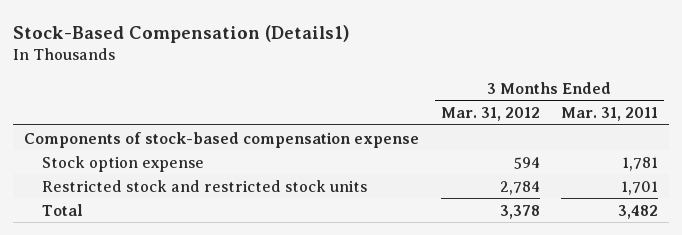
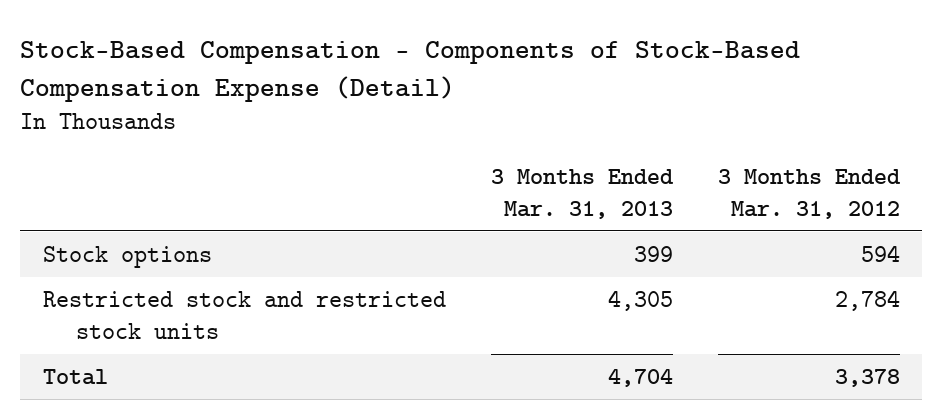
- Stock-Based Compensation (Details1)
+ Stock-Based Compensation - Components of Stock-Based Compensation Expense (Detail)
- | 3 Months Ended Mar. 31, 2012 | 3 Months Ended Mar. 31, 2011
+ | 3 Months Ended Mar. 31, 2013 | 3 Months Ended Mar. 31, 2012
- Components of stock-based compensation expense
- Stock option expense | 594 | 1,781
+ Stock options | 399 | 594

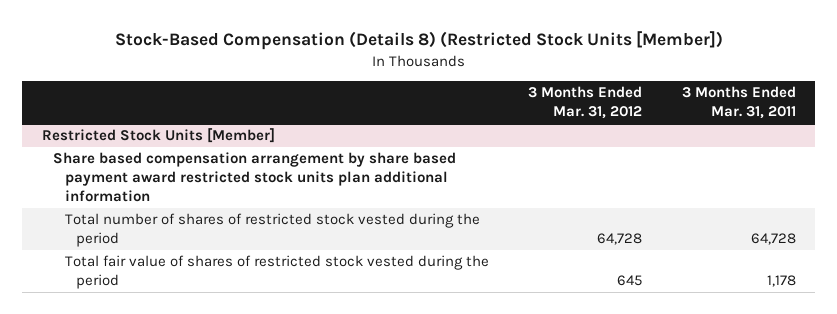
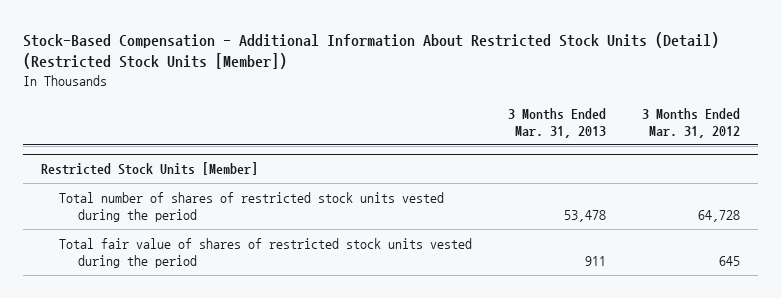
- Stock-Based Compensation (Details 8) (Restricted Stock Units [Member])
+ Stock-Based Compensation - Additional Information About Restricted Stock Units (Detail) (Restricted Stock Units [Member])
- | 3 Months Ended Mar. 31, 2012 | 3 Months Ended Mar. 31, 2011
+ | 3 Months Ended Mar. 31, 2013 | 3 Months Ended Mar. 31, 2012
@ Restricted Stock Units [Member]
- Share based compensation arrangement by share based payment award restricted stock units plan additional information
- Total number of shares of restricted stock vested during the period | 64,728 | 64,728
- Total fair value of shares of restricted stock vested during the period | 645 | 1,178
+ Total number of shares of restricted stock units vested during the period | 53,478 | 64,728
+ Total fair value of shares of restricted stock units vested during the period | 911 | 645

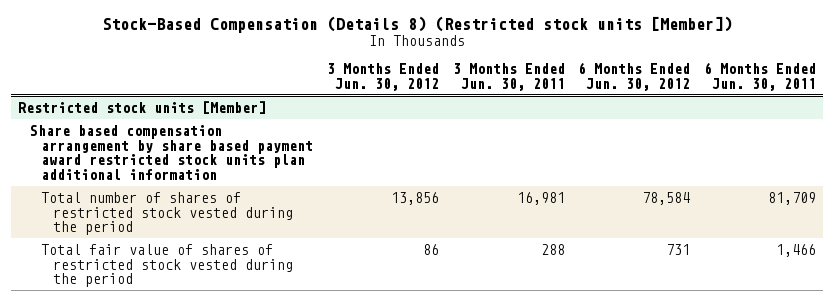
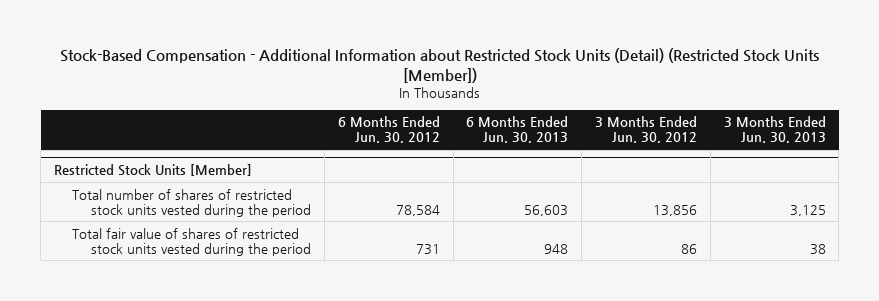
- Stock-Based Compensation (Details 8) (Restricted stock units [Member])
+ Stock-Based Compensation - Additional Information about Restricted Stock Units (Detail) (Restricted Stock Units [Member])
- | 3 Months Ended Jun. 30, 2012 | 3 Months Ended Jun. 30, 2011 | 6 Months Ended Jun. 30, 2012 | 6 Months Ended Jun. 30, 2011
+ | 6 Months Ended Jun. 30, 2012 | 6 Months Ended Jun. 30, 2013 | 3 Months Ended Jun. 30, 2012 | 3 Months Ended Jun. 30, 2013
- Restricted stock units [Member]
- Share based compensation arrangement by share based payment award restricted stock units plan additional information
- Total number of shares of restricted stock vested during the period | 13,856 | 16,981 | 78,584 | 81,709
- Total fair value of shares of restricted stock vested during the period | 86 | 288 | 731 | 1,466
+ Restricted Stock Units [Member]
+ Total number of shares of restricted stock units vested during the period | 78,584 | 56,603 | 13,856 | 3,125
+ Total fair value of shares of restricted stock units vested during the period | 731 | 948 | 86 | 38

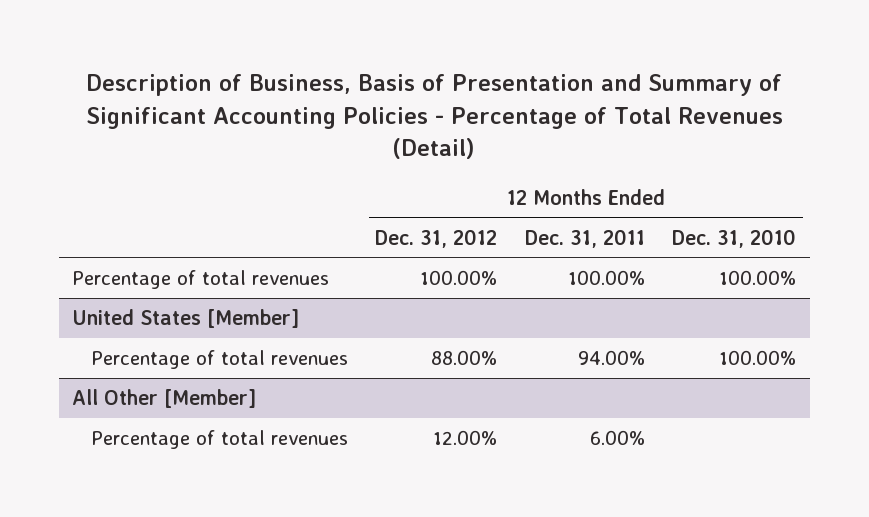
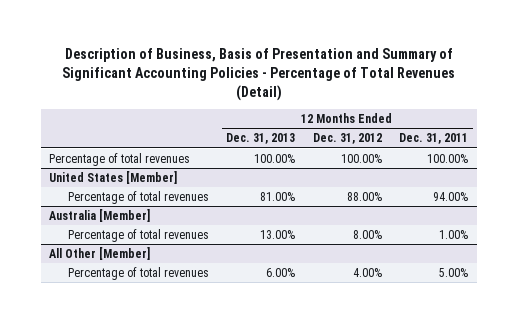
- | 12 Months Ended Dec. 31, 2012 | 12 Months Ended Dec. 31, 2011 | 12 Months Ended Dec. 31, 2010
+ | 12 Months Ended Dec. 31, 2013 | 12 Months Ended Dec. 31, 2012 | 12 Months Ended Dec. 31, 2011
+ Australia [Member]
+ Percentage of total revenues | 13.00% | 8.00% | 1.00%
@ All Other [Member]
- Percentage of total revenues | 12.00% | 6.00% |
+ Percentage of total revenues | 6.00% | 4.00% | 5.00%

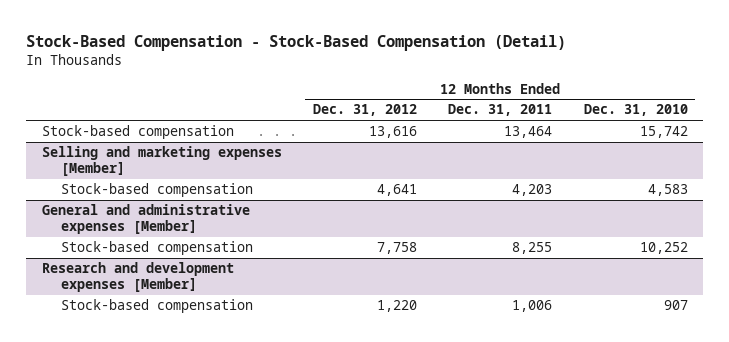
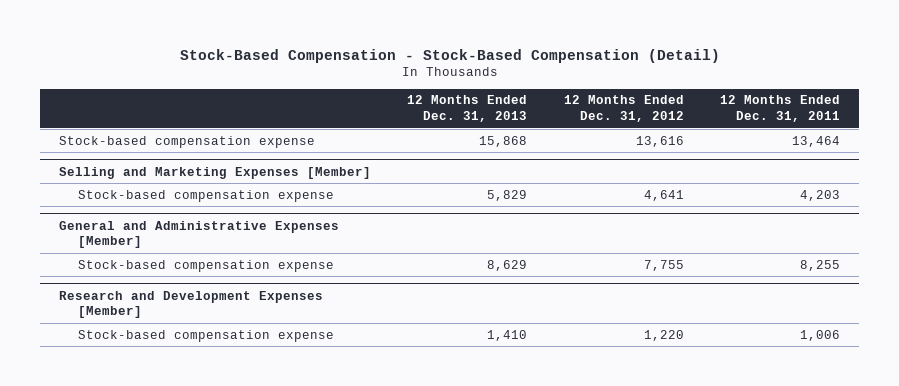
- | 12 Months Ended Dec. 31, 2012 | 12 Months Ended Dec. 31, 2011 | 12 Months Ended Dec. 31, 2010
+ | 12 Months Ended Dec. 31, 2013 | 12 Months Ended Dec. 31, 2012 | 12 Months Ended Dec. 31, 2011
- Stock-based compensation | 13,616 | 13,464 | 15,742
- Selling and marketing expenses [Member]
- Stock-based compensation | 4,641 | 4,203 | 4,583
- General and administrative expenses [Member]
- Stock-based compensation | 7,758 | 8,255 | 10,252
- Research and development expenses [Member]
- Stock-based compensation | 1,220 | 1,006 | 907
+ Stock-based compensation expense | 15,868 | 13,616 | 13,464
+ Selling and Marketing Expenses [Member]
+ Stock-based compensation expense | 5,829 | 4,641 | 4,203
+ General and Administrative Expenses [Member]
+ Stock-based compensation expense | 8,629 | 7,755 | 8,255
+ Research and Development Expenses [Member]
+ Stock-based compensation expense | 1,410 | 1,220 | 1,006

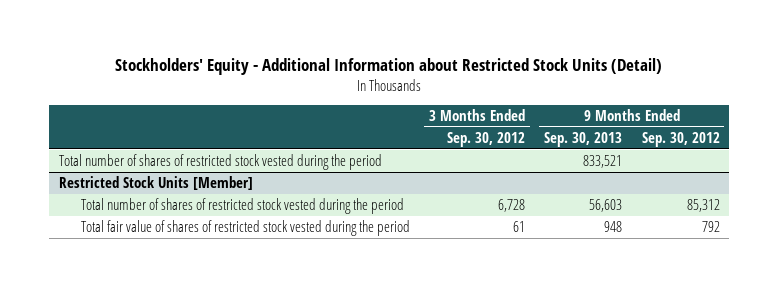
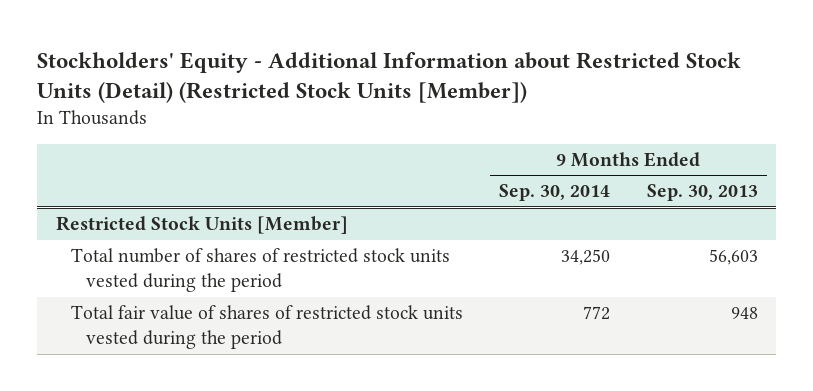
- Stockholders' Equity - Additional Information about Restricted Stock Units (Detail)
+ Stockholders' Equity - Additional Information about Restricted Stock Units (Detail) (Restricted Stock Units [Member])
- | 3 Months Ended Sep. 30, 2012 | 9 Months Ended Sep. 30, 2013 | 9 Months Ended Sep. 30, 2012
+ | 9 Months Ended Sep. 30, 2014 | 9 Months Ended Sep. 30, 2013
- Total number of shares of restricted stock vested during the period | | 833,521 |
@ Restricted Stock Units [Member]
- Total number of shares of restricted stock vested during the period | 6,728 | 56,603 | 85,312
- Total fair value of shares of restricted stock vested during the period | 61 | 948 | 792
+ Total number of shares of restricted stock units vested during the period | 34,250 | 56,603
+ Total fair value of shares of restricted stock units vested during the period | 772 | 948

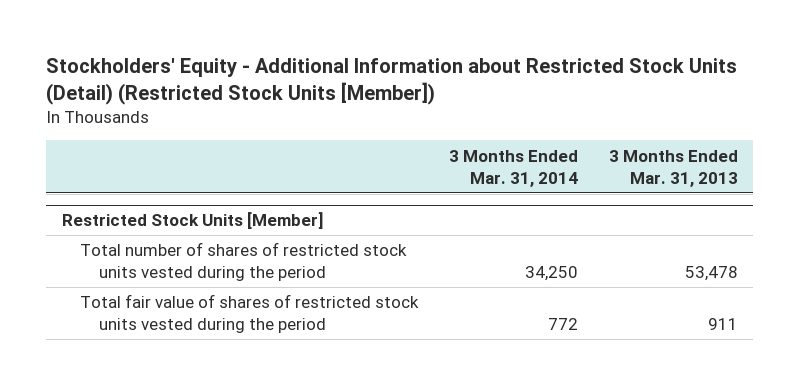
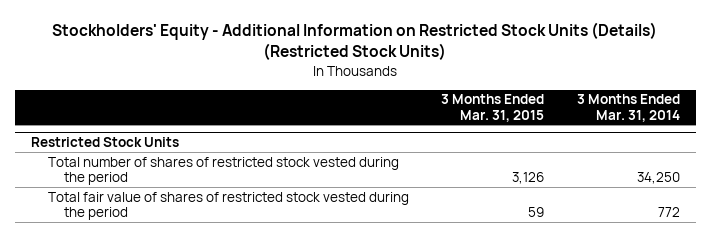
- Stockholders' Equity - Additional Information about Restricted Stock Units (Detail) (Restricted Stock Units [Member])
+ Stockholders' Equity - Additional Information on Restricted Stock Units (Details) (Restricted Stock Units)
- | 3 Months Ended Mar. 31, 2014 | 3 Months Ended Mar. 31, 2013
+ | 3 Months Ended Mar. 31, 2015 | 3 Months Ended Mar. 31, 2014
- Restricted Stock Units [Member]
- Total number of shares of restricted stock units vested during the period | 34,250 | 53,478
- Total fair value of shares of restricted stock units vested during the period | 772 | 911
+ Restricted Stock Units
+ Total number of shares of restricted stock vested during the period | 3,126 | 34,250
+ Total fair value of shares of restricted stock vested during the period | 59 | 772

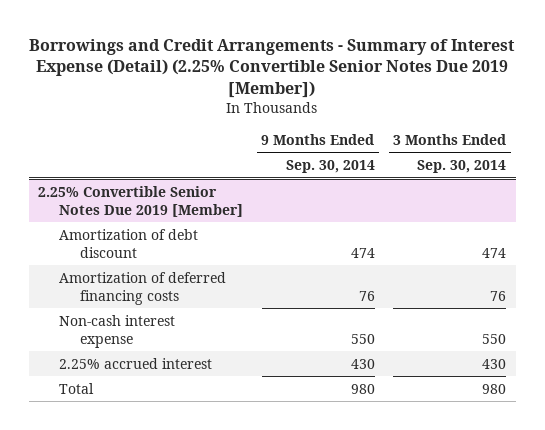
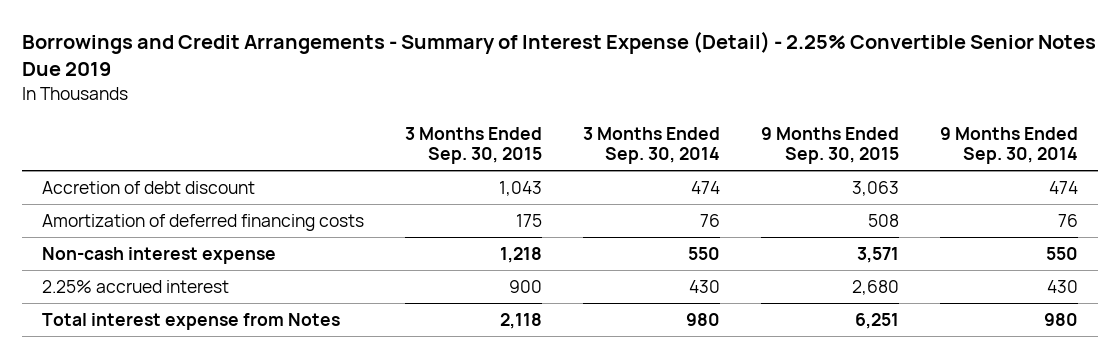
- Borrowings and Credit Arrangements - Summary of Interest Expense (Detail) (2.25% Convertible Senior Notes Due 2019 [Member])
+ Borrowings and Credit Arrangements - Summary of Interest Expense (Detail) - 2.25% Convertible Senior Notes Due 2019
- | 9 Months Ended Sep. 30, 2014 | 3 Months Ended Sep. 30, 2014
+ | 3 Months Ended Sep. 30, 2015 | 3 Months Ended Sep. 30, 2014 | 9 Months Ended Sep. 30, 2015 | 9 Months Ended Sep. 30, 2014
- 2.25% Convertible Senior Notes Due 2019 [Member]
- Amortization of debt discount | 474 | 474
+ Accretion of debt discount | 1,043 | 474 | 3,063 | 474
- Total | 980 | 980
+ Total interest expense from Notes | 2,118 | 980 | 6,251 | 980

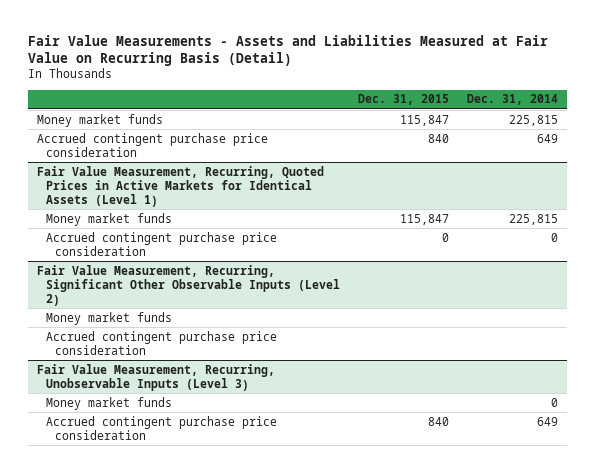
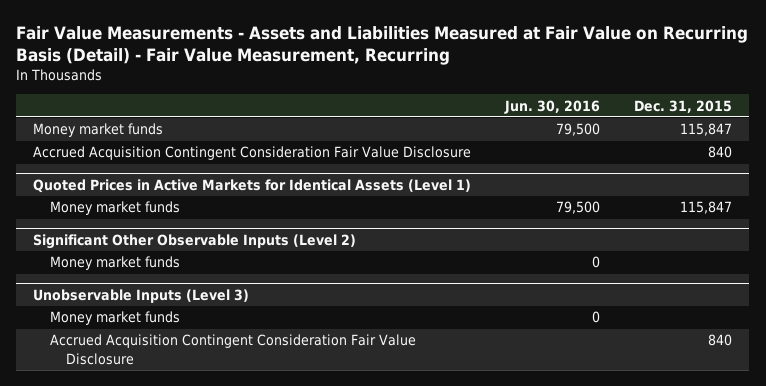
- Fair Value Measurements - Assets and Liabilities Measured at Fair Value on Recurring Basis (Detail)
+ Fair Value Measurements - Assets and Liabilities Measured at Fair Value on Recurring Basis (Detail) - Fair Value Measurement, Recurring
- | Dec. 31, 2015 | Dec. 31, 2014
+ | Jun. 30, 2016 | Dec. 31, 2015
- Accrued contingent purchase price consideration | 840 | 649
- Fair Value Measurement, Recurring, Quoted Prices in Active Markets for Identical Assets (Level 1)
+ Accrued Acquisition Contingent Consideration Fair Value Disclosure | | 840
+ Quoted Prices in Active Markets for Identical Assets (Level 1)
- Accrued contingent purchase price consideration | 0 | 0
- Fair Value Measurement, Recurring, Significant Other Observable Inputs (Level 2)
+ Significant Other Observable Inputs (Level 2)
- Accrued contingent purchase price consideration
- Fair Value Measurement, Recurring, Unobservable Inputs (Level 3)
+ Unobservable Inputs (Level 3)
- Accrued contingent purchase price consideration | 840 | 649
+ Accrued Acquisition Contingent Consideration Fair Value Disclosure | | 840

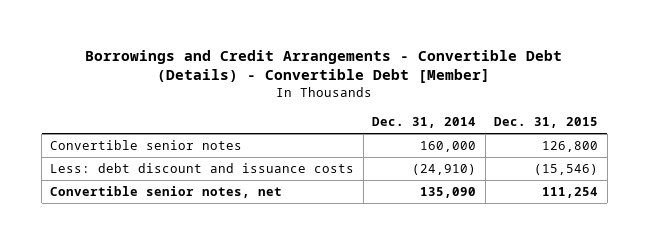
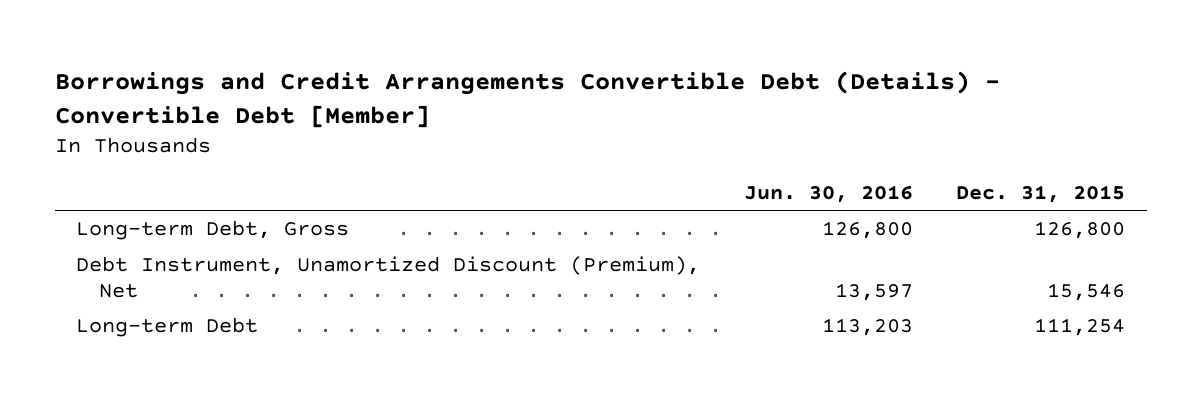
- Borrowings and Credit Arrangements - Convertible Debt (Details) - Convertible Debt [Member]
+ Borrowings and Credit Arrangements Convertible Debt (Details) - Convertible Debt [Member]
- | Dec. 31, 2014 | Dec. 31, 2015
+ | Jun. 30, 2016 | Dec. 31, 2015
- Convertible senior notes | 160,000 | 126,800
- Less: debt discount and issuance costs | (24,910) | (15,546)
- Convertible senior notes, net | 135,090 | 111,254
+ Long-term Debt, Gross | 126,800 | 126,800
+ Debt Instrument, Unamortized Discount (Premium), Net | 13,597 | 15,546
+ Long-term Debt | 113,203 | 111,254

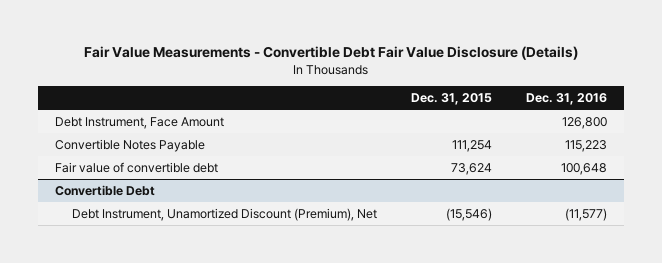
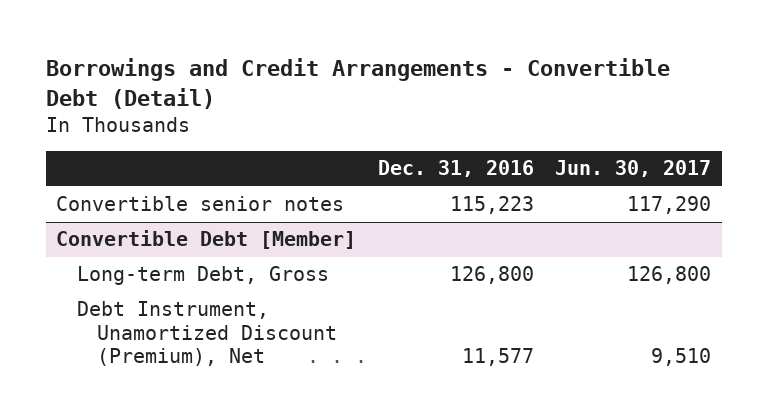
- Fair Value Measurements - Convertible Debt Fair Value Disclosure (Details)
+ Borrowings and Credit Arrangements - Convertible Debt (Detail)
- | Dec. 31, 2015 | Dec. 31, 2016
+ | Dec. 31, 2016 | Jun. 30, 2017
- Debt Instrument, Face Amount | | 126,800
- Convertible Notes Payable | 111,254 | 115,223
- Fair value of convertible debt | 73,624 | 100,648
- Convertible Debt
- Debt Instrument, Unamortized Discount (Premium), Net | (15,546) | (11,577)
+ Convertible senior notes | 115,223 | 117,290
+ Convertible Debt [Member]
+ Long-term Debt, Gross | 126,800 | 126,800
+ Debt Instrument, Unamortized Discount (Premium), Net | 11,577 | 9,510

